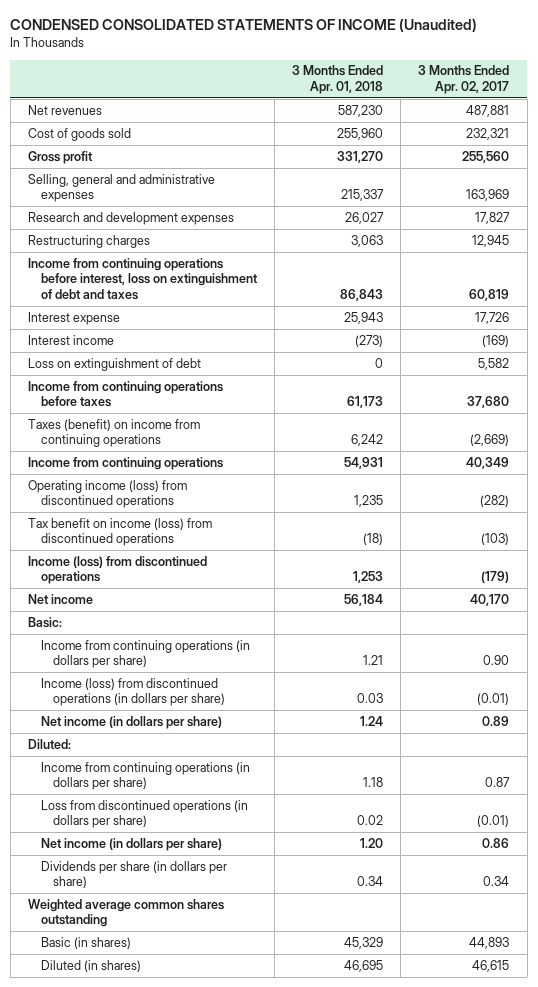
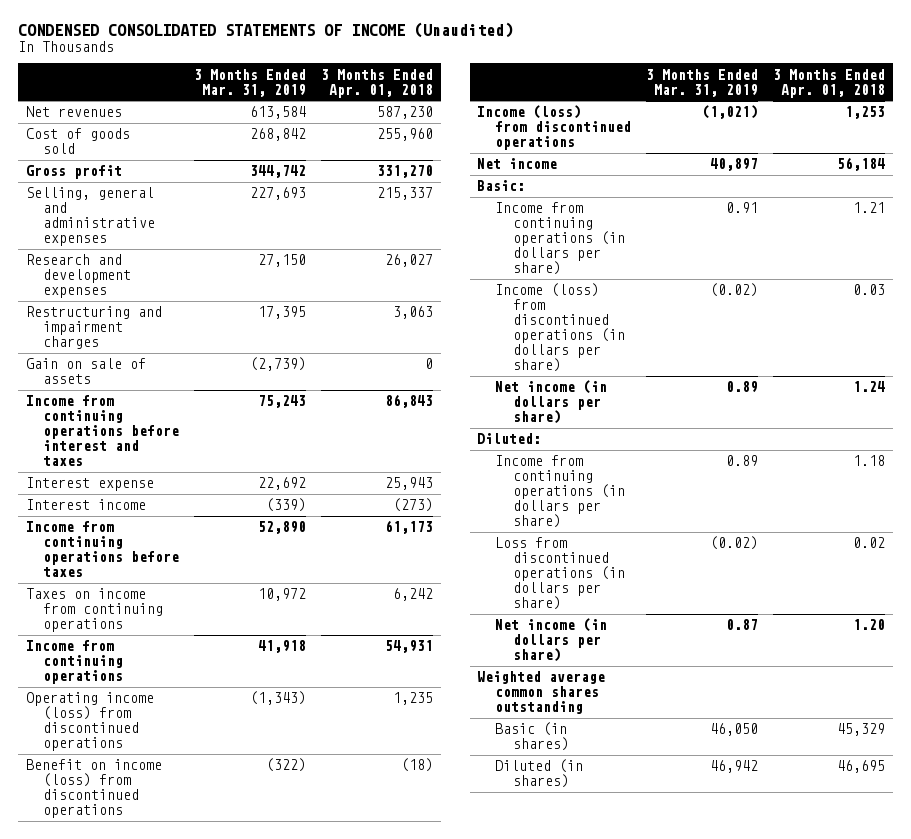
- | 3 Months Ended Apr. 01, 2018 | 3 Months Ended Apr. 02, 2017
+ | 3 Months Ended Mar. 31, 2019 | 3 Months Ended Apr. 01, 2018
- Restructuring charges | 3,063 | 12,945
- Income from continuing operations before interest, loss on extinguishment of debt and taxes | 86,843 | 60,819
+ Restructuring and impairment charges | 17,395 | 3,063
+ Gain on sale of assets | (2,739) | 0
+ Income from continuing operations before interest and taxes | 75,243 | 86,843
- Loss on extinguishment of debt | 0 | 5,582
- Taxes (benefit) on income from continuing operations | 6,242 | (2,669)
+ Taxes on income from continuing operations | 10,972 | 6,242
- Tax benefit on income (loss) from discontinued operations | (18) | (103)
+ Benefit on income (loss) from discontinued operations | (322) | (18)
- Dividends per share (in dollars per share) | 0.34 | 0.34

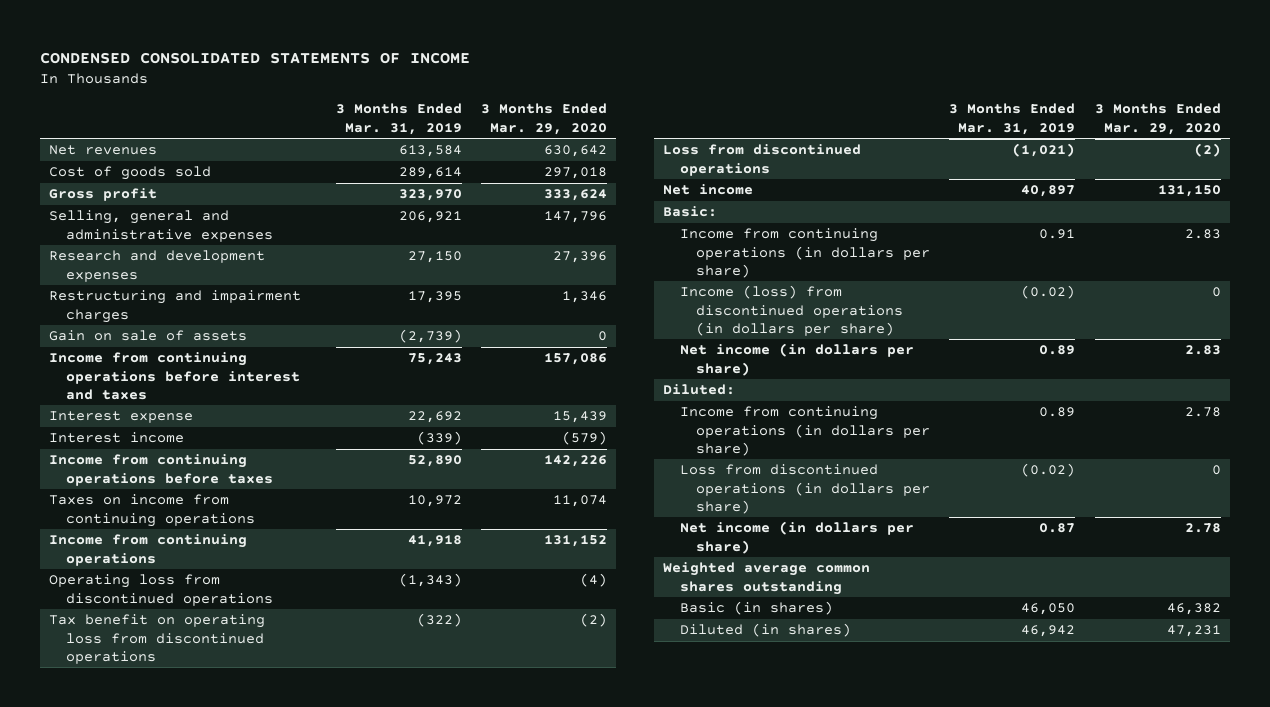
- CONDENSED CONSOLIDATED STATEMENTS OF INCOME (Unaudited)
+ CONDENSED CONSOLIDATED STATEMENTS OF INCOME
- | 3 Months Ended Mar. 31, 2019 | 3 Months Ended Apr. 01, 2018
+ | 3 Months Ended Mar. 31, 2019 | 3 Months Ended Mar. 29, 2020
- Cost of goods sold | 268,842 | 255,960
- Gross profit | 344,742 | 331,270
- Selling, general and administrative expenses | 227,693 | 215,337
+ Cost of goods sold | 289,614 | 297,018
+ Gross profit | 323,970 | 333,624
+ Selling, general and administrative expenses | 206,921 | 147,796
- Operating income (loss) from discontinued operations | (1,343) | 1,235
- Benefit on income (loss) from discontinued operations | (322) | (18)
- Income (loss) from discontinued operations | (1,021) | 1,253
+ Operating loss from discontinued operations | (1,343) | (4)
+ Tax benefit on operating loss from discontinued operations | (322) | (2)
+ Loss from discontinued operations | (1,021) | (2)

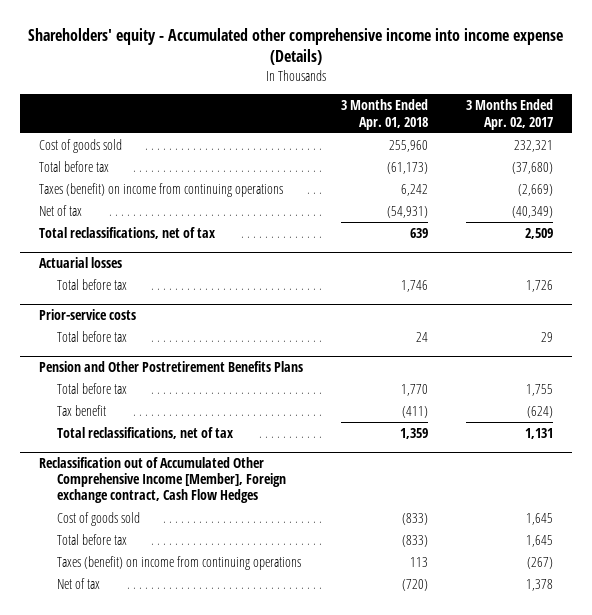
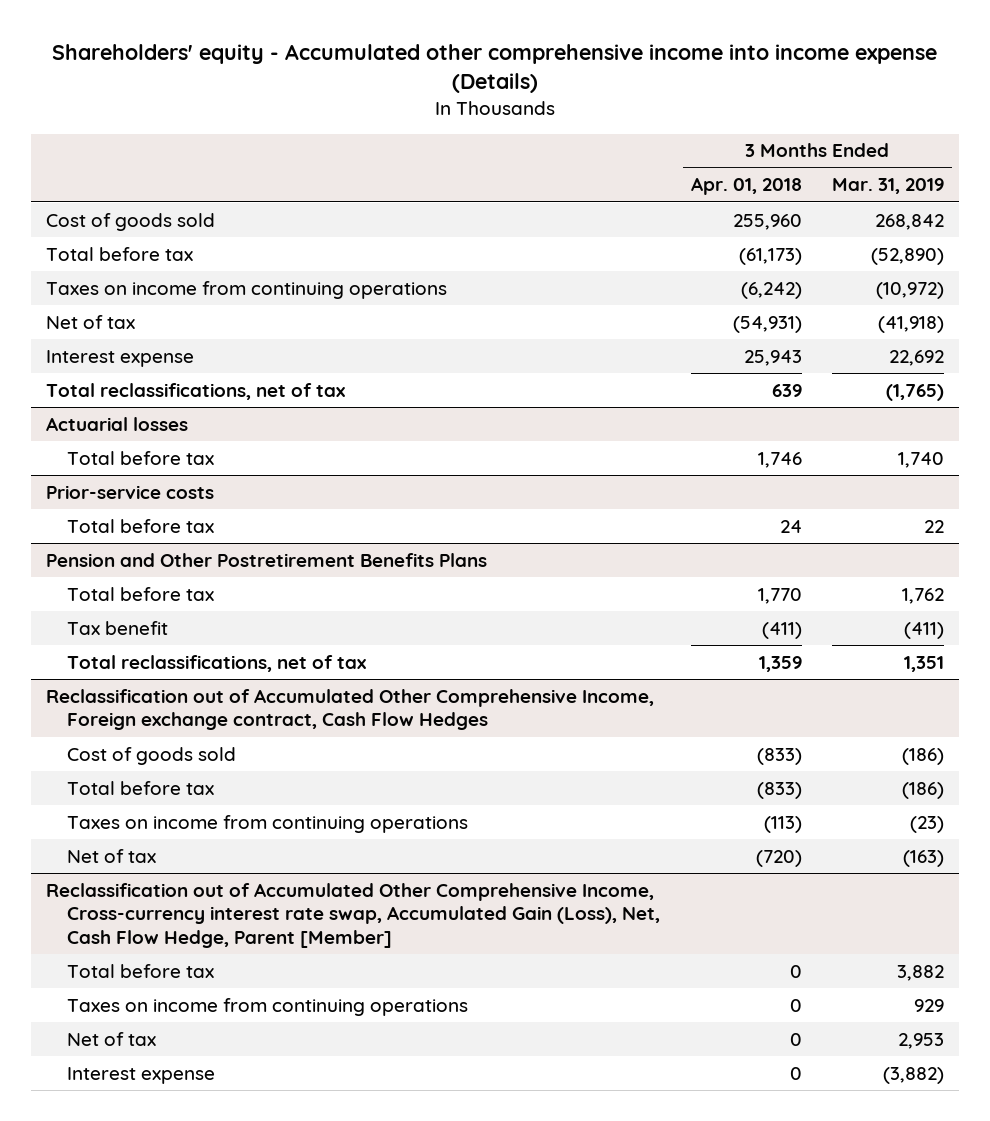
- | 3 Months Ended Apr. 01, 2018 | 3 Months Ended Apr. 02, 2017
+ | 3 Months Ended Apr. 01, 2018 | 3 Months Ended Mar. 31, 2019
- Taxes (benefit) on income from continuing operations | 6,242 | (2,669)
+ Taxes on income from continuing operations | (6,242) | (10,972)
+ Interest expense | 25,943 | 22,692
- Reclassification out of Accumulated Other Comprehensive Income [Member], Foreign exchange contract, Cash Flow Hedges
+ Reclassification out of Accumulated Other Comprehensive Income, Foreign exchange contract, Cash Flow Hedges
- Taxes (benefit) on income from continuing operations | 113 | (267)
+ Taxes on income from continuing operations | (113) | (23)
+ Reclassification out of Accumulated Other Comprehensive Income, Cross-currency interest rate swap, Accumulated Gain (Loss), Net, Cash Flow Hedge, Parent [Member]
+ Total before tax | 0 | 3,882
+ Taxes on income from continuing operations | 0 | 929
+ Net of tax | 0 | 2,953
+ Interest expense | 0 | (3,882)

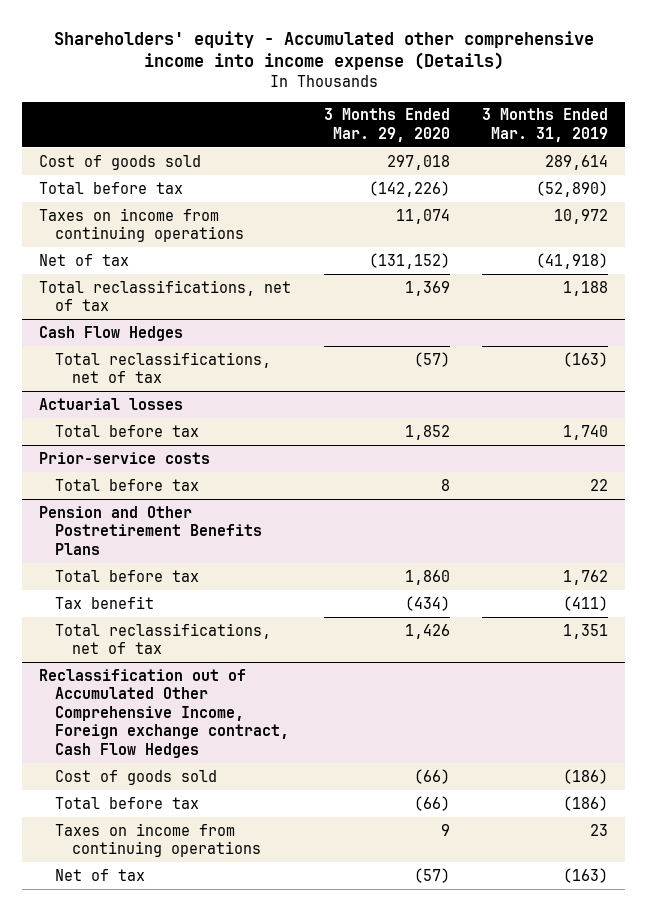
- | 3 Months Ended Apr. 01, 2018 | 3 Months Ended Mar. 31, 2019
+ | 3 Months Ended Mar. 29, 2020 | 3 Months Ended Mar. 31, 2019
- Cost of goods sold | 255,960 | 268,842
+ Cost of goods sold | 297,018 | 289,614
- Taxes on income from continuing operations | (6,242) | (10,972)
+ Taxes on income from continuing operations | 11,074 | 10,972
- Interest expense | 25,943 | 22,692
- Total reclassifications, net of tax | 639 | (1,765)
+ Total reclassifications, net of tax | 1,369 | 1,188
+ Cash Flow Hedges
+ Total reclassifications, net of tax | (57) | (163)
@ Reclassification out of Accumulated Other Comprehensive Income, Foreign exchange contract, Cash Flow Hedges
- Taxes on income from continuing operations | (113) | (23)
+ Taxes on income from continuing operations | 9 | 23
- Reclassification out of Accumulated Other Comprehensive Income, Cross-currency interest rate swap, Accumulated Gain (Loss), Net, Cash Flow Hedge, Parent [Member]
- Total before tax | 0 | 3,882
- Taxes on income from continuing operations | 0 | 929
- Net of tax | 0 | 2,953
- Interest expense | 0 | (3,882)

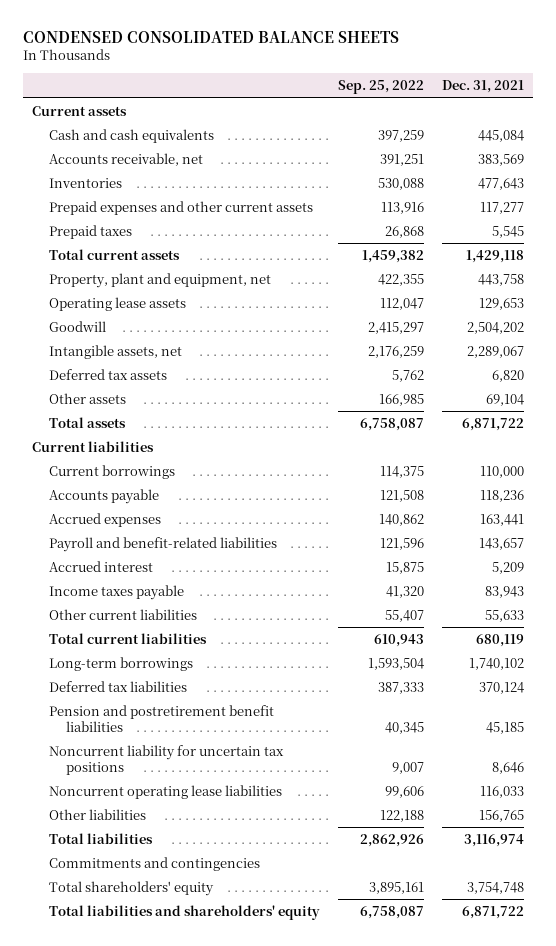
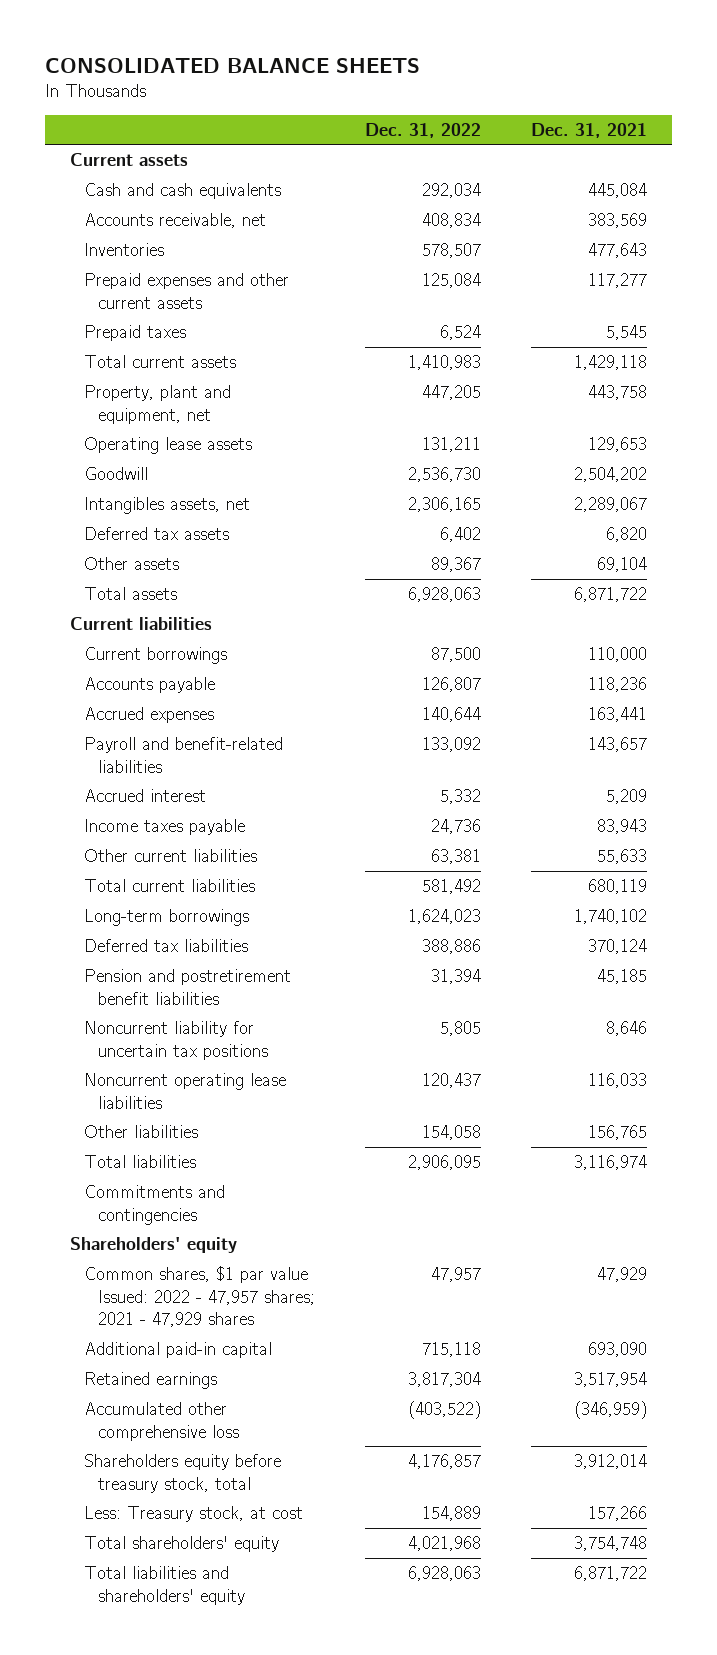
- CONDENSED CONSOLIDATED BALANCE SHEETS
+ CONSOLIDATED BALANCE SHEETS
- | Sep. 25, 2022 | Dec. 31, 2021
+ | Dec. 31, 2022 | Dec. 31, 2021
- Intangible assets, net | 2,176,259 | 2,289,067
+ Intangibles assets, net | 2,306,165 | 2,289,067
+ Shareholders' equity
+ Common shares, $1 par value Issued: 2022 - 47,957 shares; 2021 - 47,929 shares | 47,957 | 47,929
+ Additional paid-in capital | 715,118 | 693,090
+ Retained earnings | 3,817,304 | 3,517,954
+ Accumulated other comprehensive loss | (403,522) | (346,959)
+ Shareholders equity before treasury stock, total | 4,176,857 | 3,912,014
+ Less: Treasury stock, at cost | 154,889 | 157,266

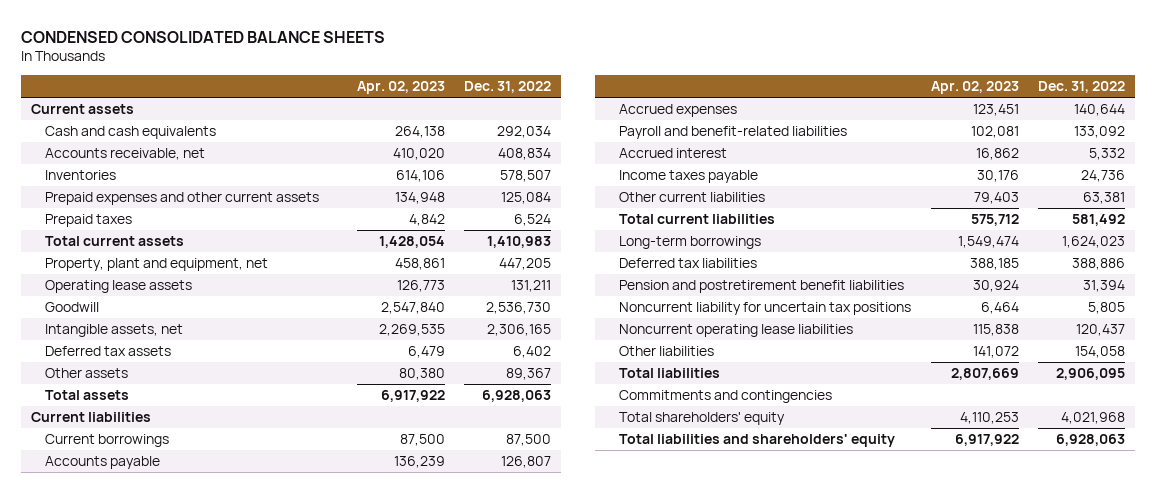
- CONSOLIDATED BALANCE SHEETS
+ CONDENSED CONSOLIDATED BALANCE SHEETS
- | Dec. 31, 2022 | Dec. 31, 2021
+ | Apr. 02, 2023 | Dec. 31, 2022
- Intangibles assets, net | 2,306,165 | 2,289,067
+ Intangible assets, net | 2,269,535 | 2,306,165
- Shareholders' equity
- Common shares, $1 par value Issued: 2022 - 47,957 shares; 2021 - 47,929 shares | 47,957 | 47,929
- Additional paid-in capital | 715,118 | 693,090
- Retained earnings | 3,817,304 | 3,517,954
- Accumulated other comprehensive loss | (403,522) | (346,959)
- Shareholders equity before treasury stock, total | 4,176,857 | 3,912,014
- Less: Treasury stock, at cost | 154,889 | 157,266

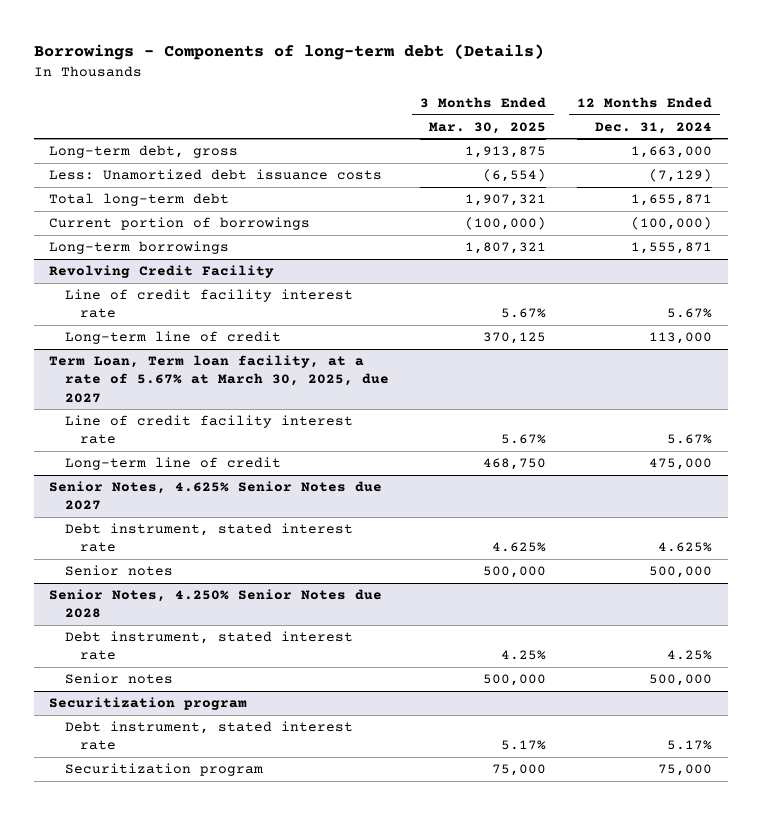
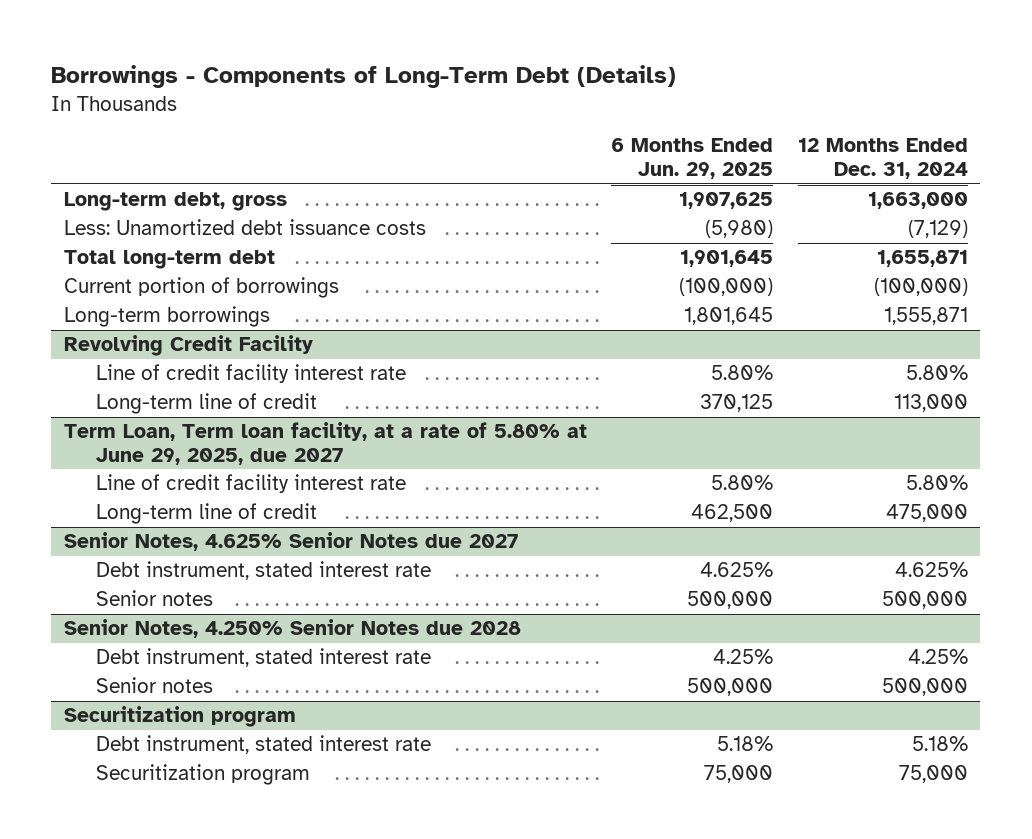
- Borrowings - Components of long-term debt (Details)
+ Borrowings - Components of Long-Term Debt (Details)
- | 3 Months Ended Mar. 30, 2025 | 12 Months Ended Dec. 31, 2024
+ | 6 Months Ended Jun. 29, 2025 | 12 Months Ended Dec. 31, 2024
@ Revolving Credit Facility
- Line of credit facility interest rate | 5.67% | 5.67%
+ Line of credit facility interest rate | 5.80% | 5.80%
- Term Loan, Term loan facility, at a rate of 5.67% at March 30, 2025, due 2027
- Line of credit facility interest rate | 5.67% | 5.67%
+ Term Loan, Term loan facility, at a rate of 5.80% at June 29, 2025, due 2027
+ Line of credit facility interest rate | 5.80% | 5.80%
@ Securitization program
- Debt instrument, stated interest rate | 5.17% | 5.17%
+ Debt instrument, stated interest rate | 5.18% | 5.18%

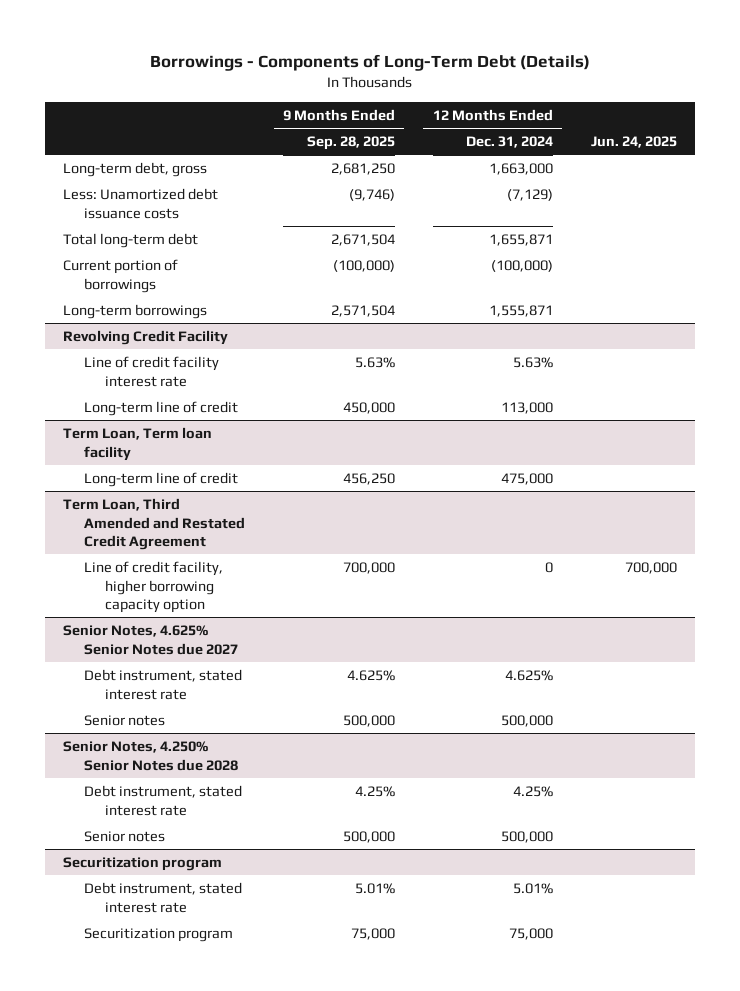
- | 6 Months Ended Jun. 29, 2025 | 12 Months Ended Dec. 31, 2024
+ | 9 Months Ended Sep. 28, 2025 | 12 Months Ended Dec. 31, 2024 | Jun. 24, 2025
@ Revolving Credit Facility
- Line of credit facility interest rate | 5.80% | 5.80%
+ Line of credit facility interest rate | 5.63% | 5.63% |
- Term Loan, Term loan facility, at a rate of 5.80% at June 29, 2025, due 2027
- Line of credit facility interest rate | 5.80% | 5.80%
+ Term Loan, Term loan facility
+ Term Loan, Third Amended and Restated Credit Agreement
+ Line of credit facility, higher borrowing capacity option | 700,000 | 0 | 700,000
@ Securitization program
- Debt instrument, stated interest rate | 5.18% | 5.18%
+ Debt instrument, stated interest rate | 5.01% | 5.01% |

